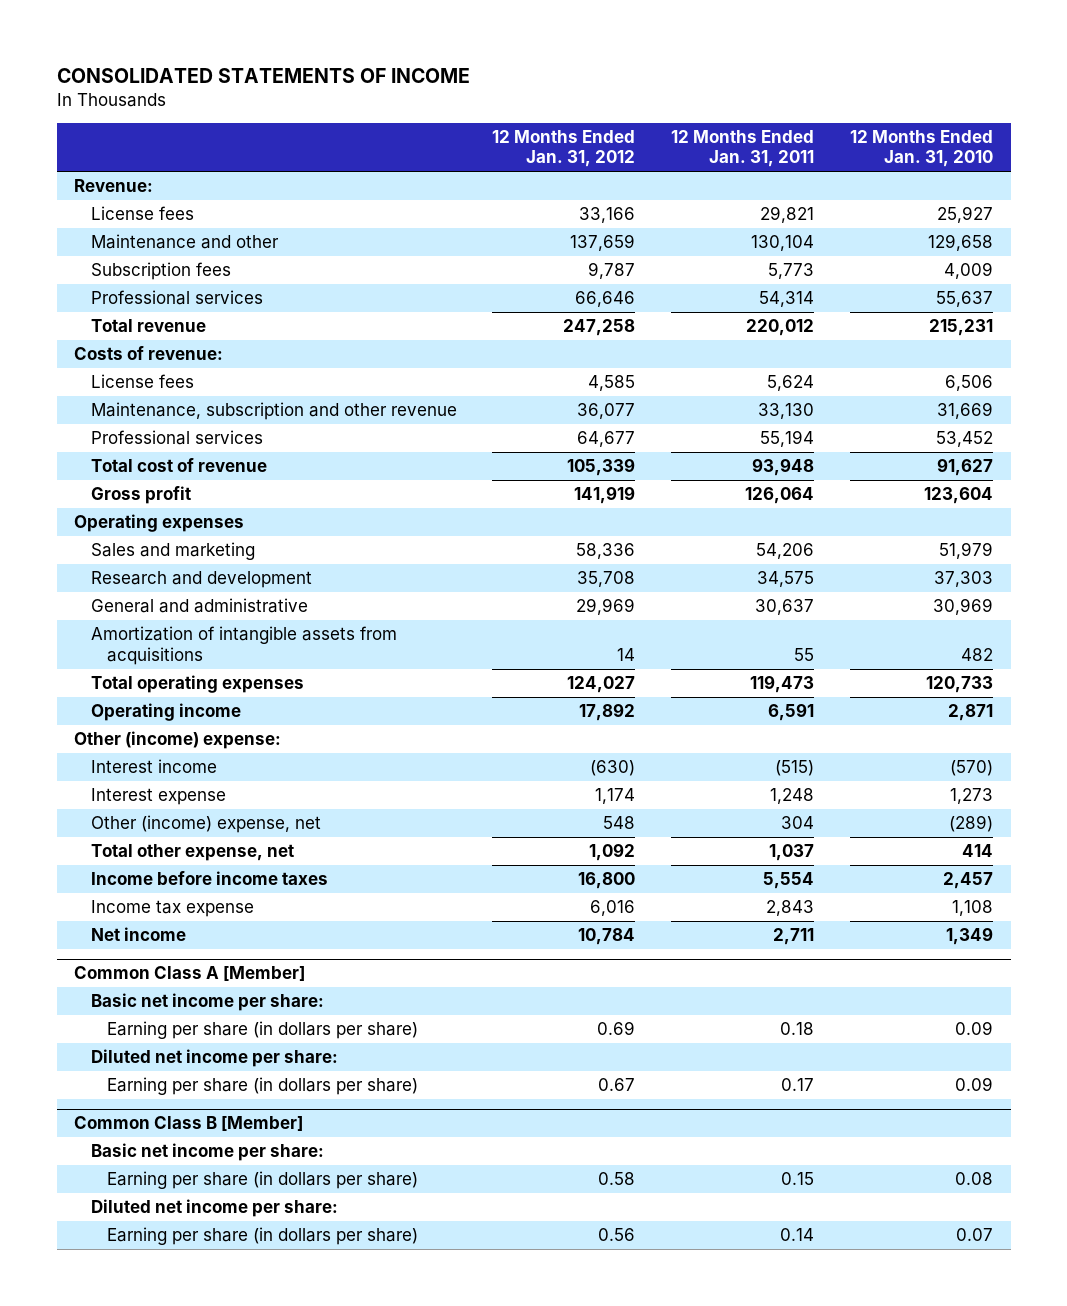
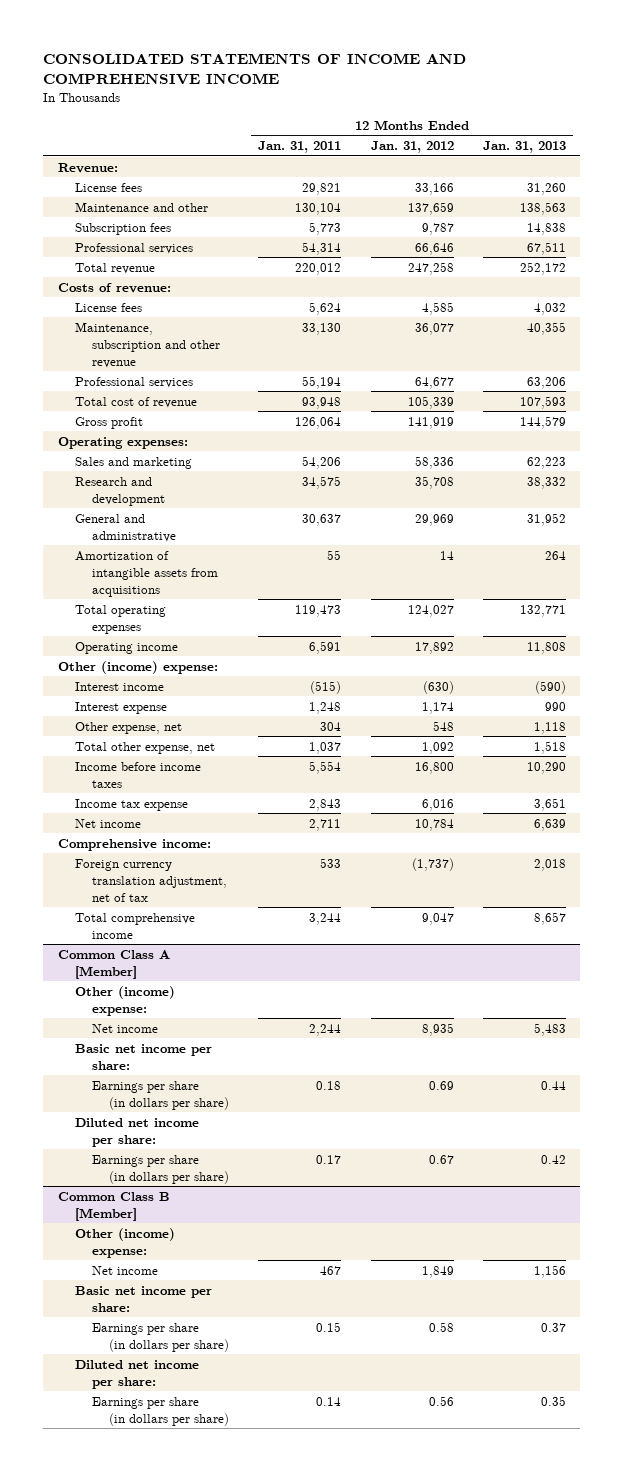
- CONSOLIDATED STATEMENTS OF INCOME
+ CONSOLIDATED STATEMENTS OF INCOME AND COMPREHENSIVE INCOME
- | 12 Months Ended Jan. 31, 2012 | 12 Months Ended Jan. 31, 2011 | 12 Months Ended Jan. 31, 2010
+ | 12 Months Ended Jan. 31, 2011 | 12 Months Ended Jan. 31, 2012 | 12 Months Ended Jan. 31, 2013
- Operating expenses
+ Operating expenses:
- Other (income) expense, net | 548 | 304 | (289)
+ Other expense, net | 304 | 548 | 1,118
+ Comprehensive income:
+ Foreign currency translation adjustment, net of tax | 533 | (1,737) | 2,018
+ Total comprehensive income | 3,244 | 9,047 | 8,657
@ Common Class A [Member]
+ Other (income) expense:
+ Net income | 2,244 | 8,935 | 5,483
- Earning per share (in dollars per share) | 0.69 | 0.18 | 0.09
+ Earnings per share (in dollars per share) | 0.18 | 0.69 | 0.44
- Earning per share (in dollars per share) | 0.67 | 0.17 | 0.09
+ Earnings per share (in dollars per share) | 0.17 | 0.67 | 0.42
@ Common Class B [Member]
+ Other (income) expense:
+ Net income | 467 | 1,849 | 1,156
- Earning per share (in dollars per share) | 0.58 | 0.15 | 0.08
+ Earnings per share (in dollars per share) | 0.15 | 0.58 | 0.37
- Earning per share (in dollars per share) | 0.56 | 0.14 | 0.07
+ Earnings per share (in dollars per share) | 0.14 | 0.56 | 0.35

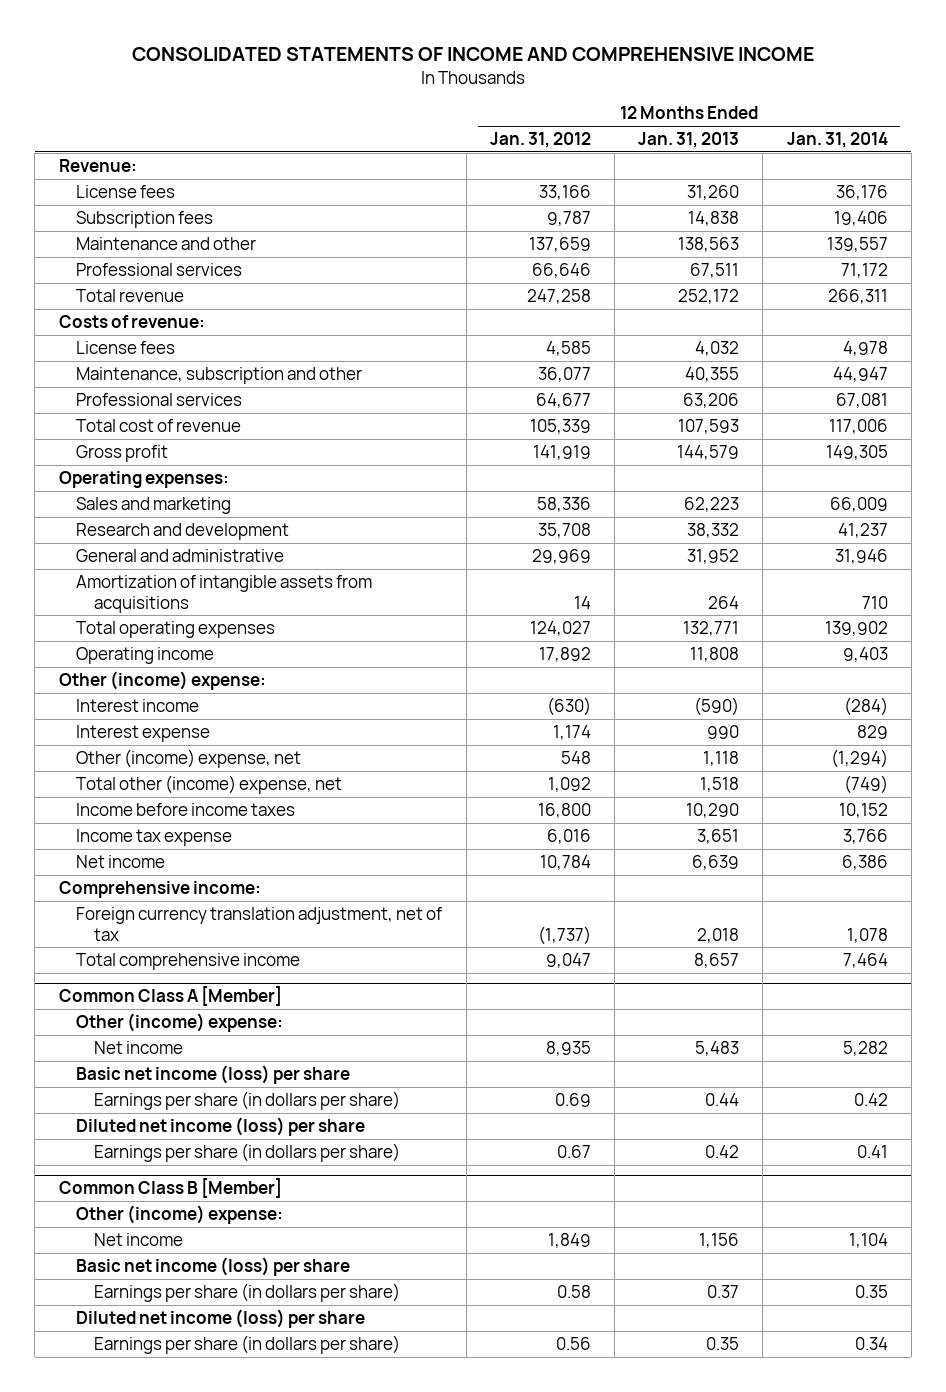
- | 12 Months Ended Jan. 31, 2011 | 12 Months Ended Jan. 31, 2012 | 12 Months Ended Jan. 31, 2013
+ | 12 Months Ended Jan. 31, 2012 | 12 Months Ended Jan. 31, 2013 | 12 Months Ended Jan. 31, 2014
moved down: Maintenance and other | 137,659 | 138,563 | 139,557
- Maintenance, subscription and other revenue | 33,130 | 36,077 | 40,355
+ Maintenance, subscription and other | 36,077 | 40,355 | 44,947
- Other expense, net | 304 | 548 | 1,118
- Total other expense, net | 1,037 | 1,092 | 1,518
+ Other (income) expense, net | 548 | 1,118 | (1,294)
+ Total other (income) expense, net | 1,092 | 1,518 | (749)
@ Common Class A [Member]
- Basic net income per share:
+ Basic net income (loss) per share
- Diluted net income per share:
+ Diluted net income (loss) per share
@ Common Class B [Member]
- Basic net income per share:
+ Basic net income (loss) per share
- Diluted net income per share:
+ Diluted net income (loss) per share

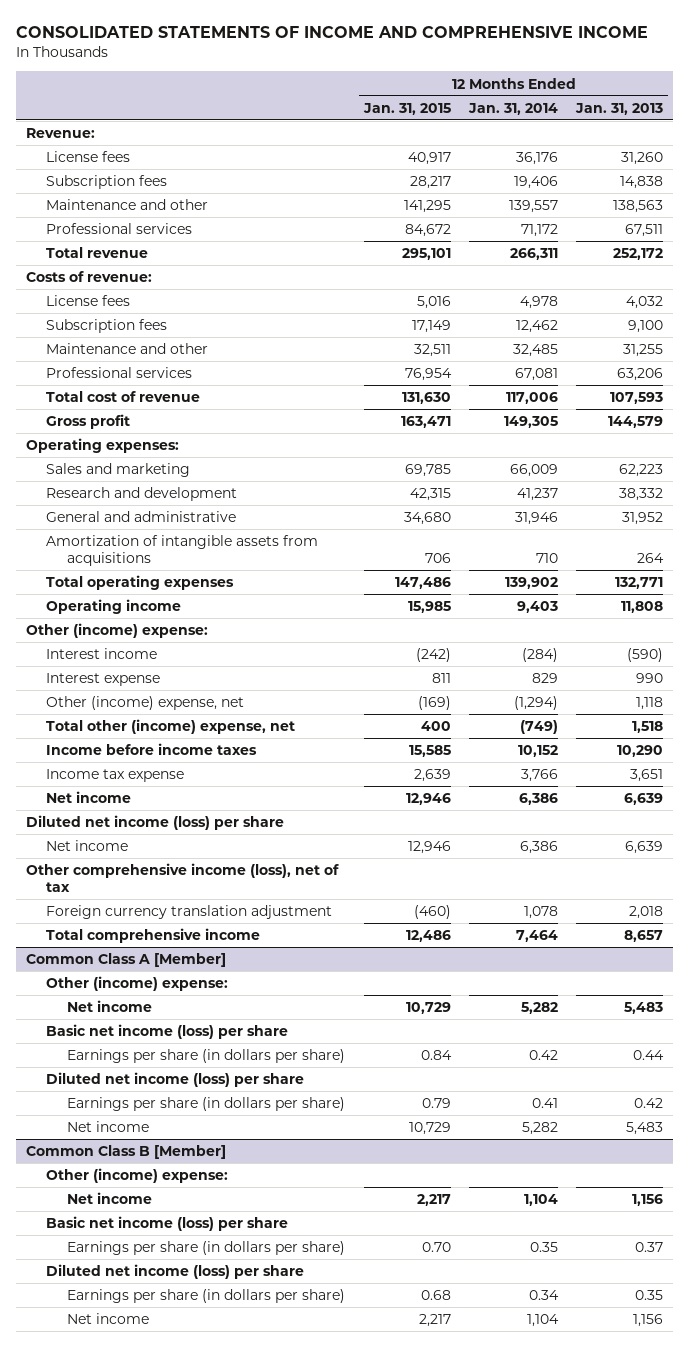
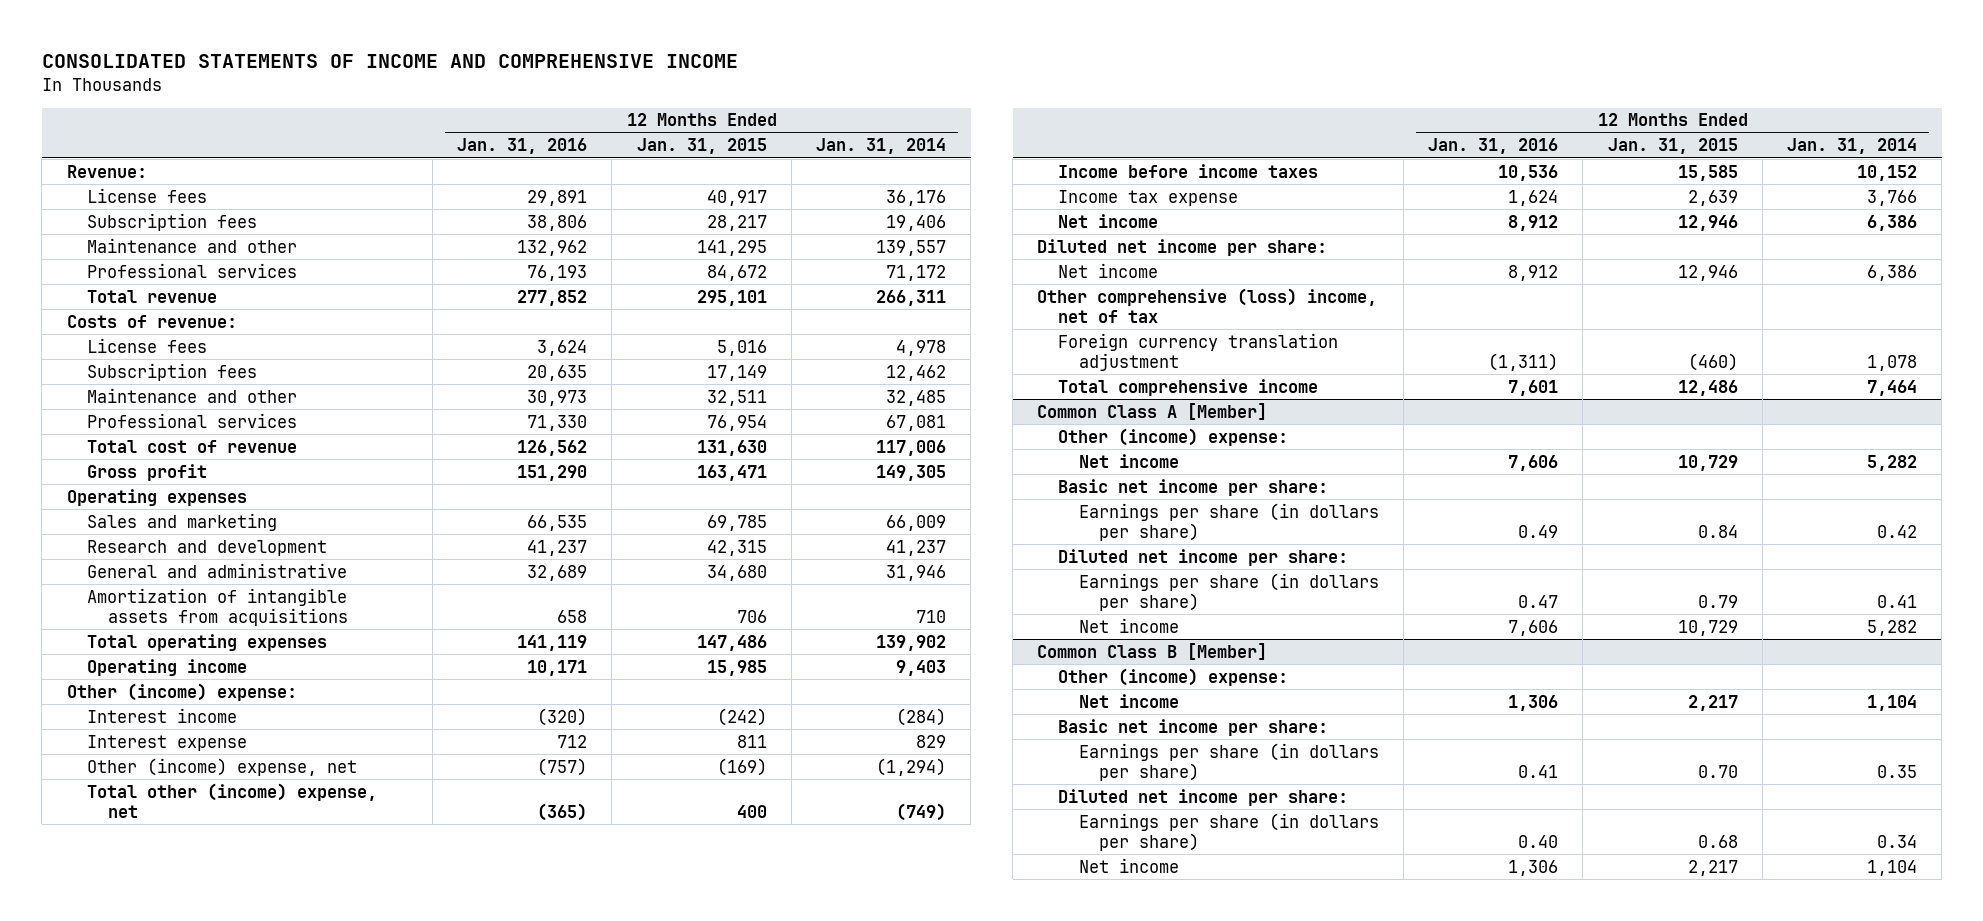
- | 12 Months Ended Jan. 31, 2015 | 12 Months Ended Jan. 31, 2014 | 12 Months Ended Jan. 31, 2013
+ | 12 Months Ended Jan. 31, 2016 | 12 Months Ended Jan. 31, 2015 | 12 Months Ended Jan. 31, 2014
- Operating expenses:
+ Operating expenses
- Diluted net income (loss) per share
+ Diluted net income per share:
- Other comprehensive income (loss), net of tax
+ Other comprehensive (loss) income, net of tax
@ Common Class A [Member]
- Basic net income (loss) per share
+ Basic net income per share:
- Diluted net income (loss) per share
+ Diluted net income per share:
@ Common Class B [Member]
- Basic net income (loss) per share
+ Basic net income per share:
- Diluted net income (loss) per share
+ Diluted net income per share:

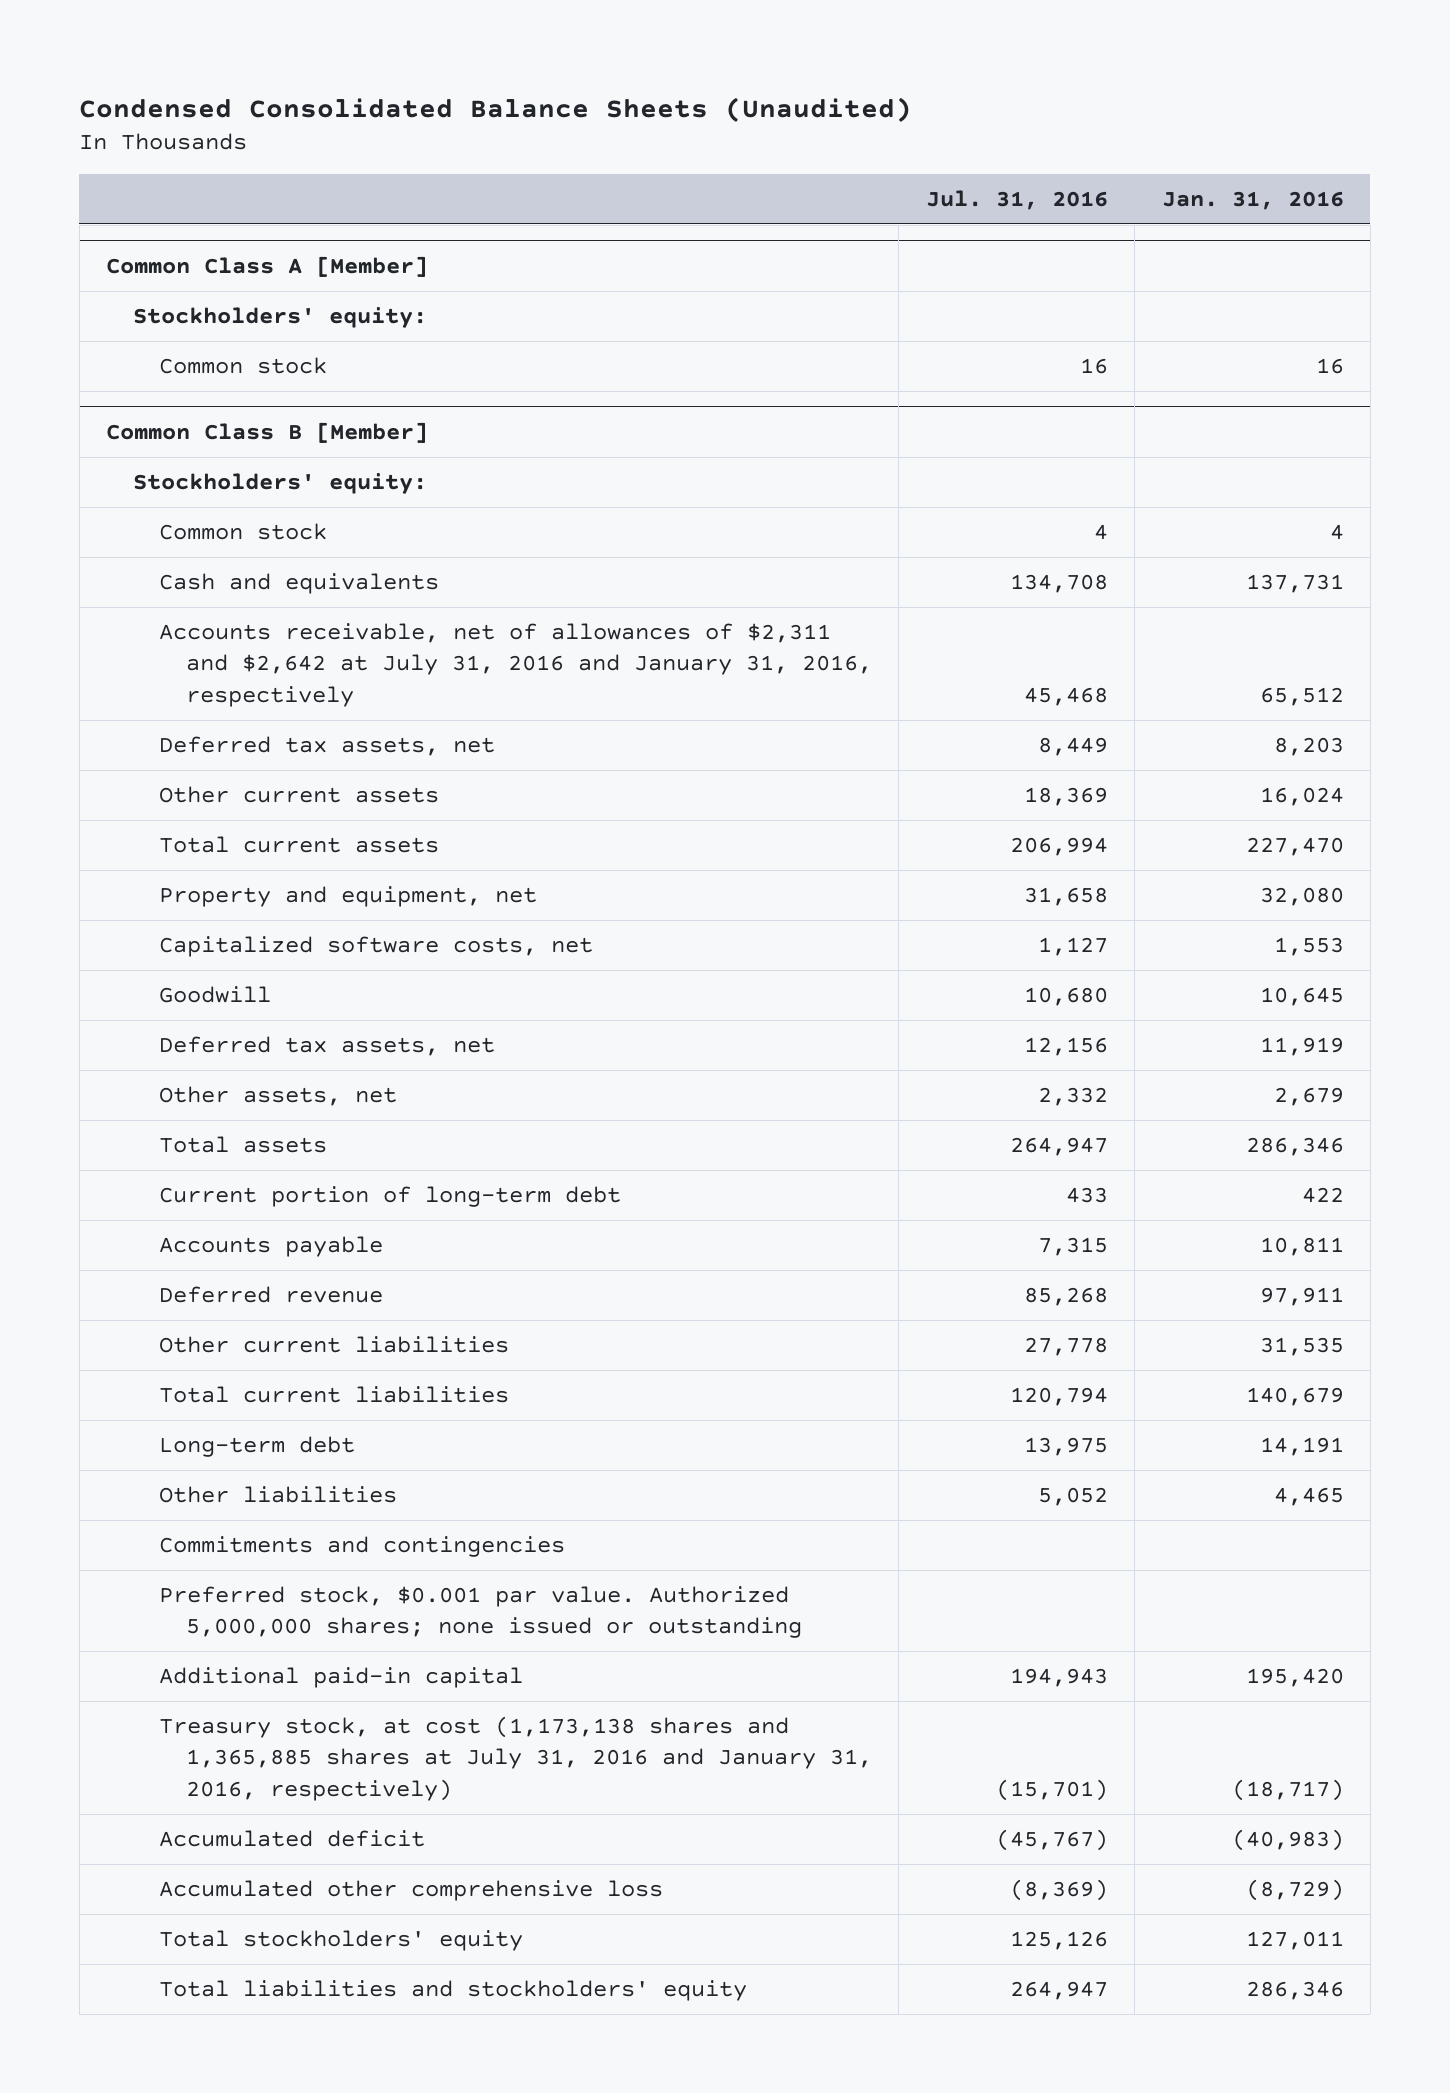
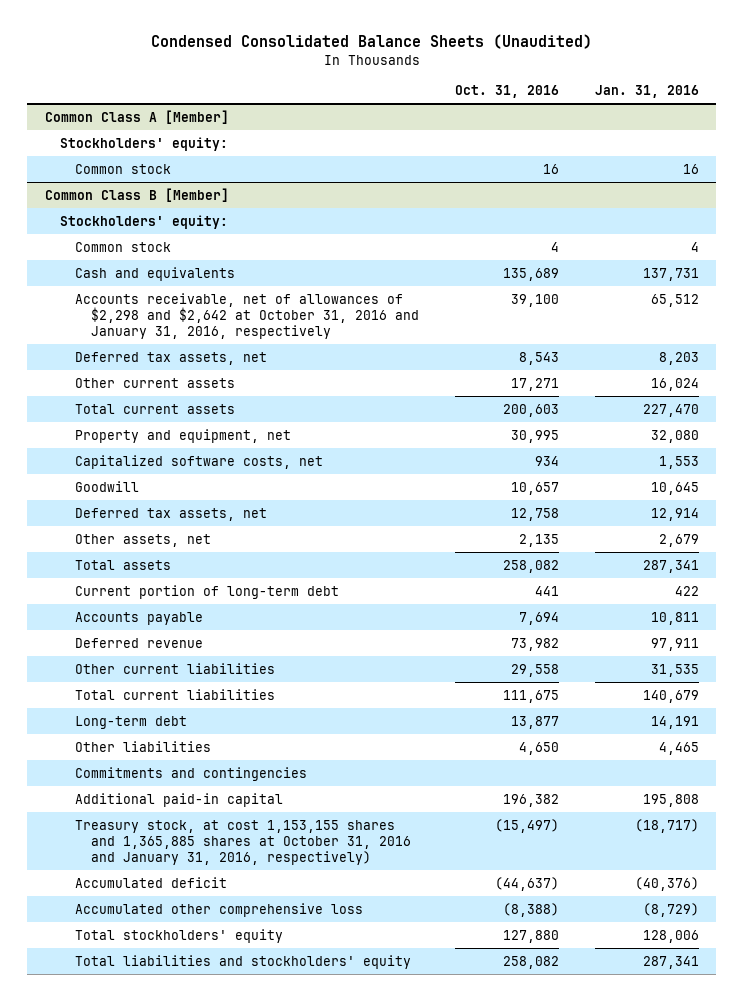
- | Jul. 31, 2016 | Jan. 31, 2016
+ | Oct. 31, 2016 | Jan. 31, 2016
@ Common Class B [Member]
- Accounts receivable, net of allowances of $2,311 and $2,642 at July 31, 2016 and January 31, 2016, respectively | 45,468 | 65,512
+ Accounts receivable, net of allowances of $2,298 and $2,642 at October 31, 2016 and January 31, 2016, respectively | 39,100 | 65,512
- Deferred tax assets, net | 12,156 | 11,919
+ Deferred tax assets, net | 12,758 | 12,914
- Total assets | 264,947 | 286,346
+ Total assets | 258,082 | 287,341
- Preferred stock, $0.001 par value. Authorized 5,000,000 shares; none issued or outstanding
- Additional paid-in capital | 194,943 | 195,420
- Treasury stock, at cost (1,173,138 shares and 1,365,885 shares at July 31, 2016 and January 31, 2016, respectively) | (15,701) | (18,717)
- Accumulated deficit | (45,767) | (40,983)
+ Additional paid-in capital | 196,382 | 195,808
+ Treasury stock, at cost 1,153,155 shares and 1,365,885 shares at October 31, 2016 and January 31, 2016, respectively) | (15,497) | (18,717)
+ Accumulated deficit | (44,637) | (40,376)
- Total stockholders' equity | 125,126 | 127,011
- Total liabilities and stockholders' equity | 264,947 | 286,346
+ Total stockholders' equity | 127,880 | 128,006
+ Total liabilities and stockholders' equity | 258,082 | 287,341

